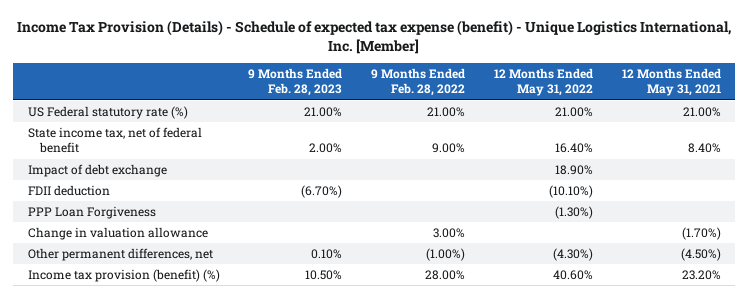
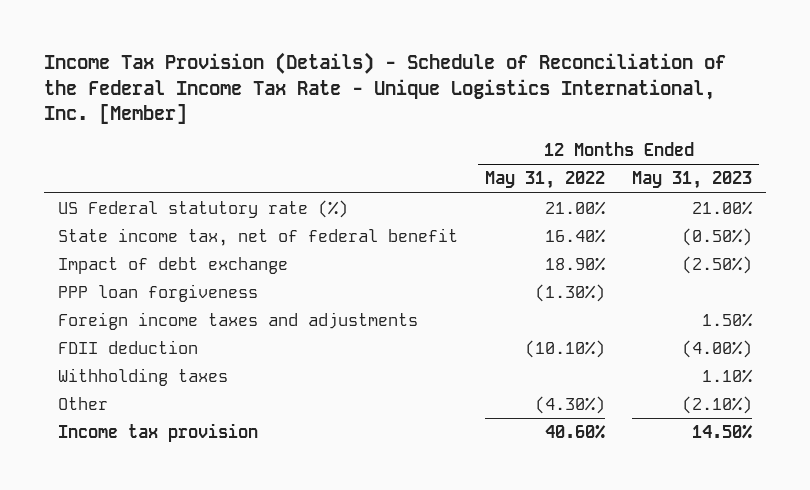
- Income Tax Provision (Details) - Schedule of expected tax expense (benefit) - Unique Logistics International, Inc. [Member]
+ Income Tax Provision (Details) - Schedule of Reconciliation of the Federal Income Tax Rate - Unique Logistics International, Inc. [Member]
- | 9 Months Ended Feb. 28, 2023 | 9 Months Ended Feb. 28, 2022 | 12 Months Ended May 31, 2022 | 12 Months Ended May 31, 2021
+ | 12 Months Ended May 31, 2022 | 12 Months Ended May 31, 2023
+ PPP loan forgiveness | (1.30%) |
+ Foreign income taxes and adjustments | | 1.50%
- PPP Loan Forgiveness | | | (1.30%) |
- Change in valuation allowance | | 3.00% | | (1.70%)
- Other permanent differences, net | 0.10% | (1.00%) | (4.30%) | (4.50%)
- Income tax provision (benefit) (%) | 10.50% | 28.00% | 40.60% | 23.20%
+ Withholding taxes | | 1.10%
+ Other | (4.30%) | (2.10%)
+ Income tax provision | 40.60% | 14.50%

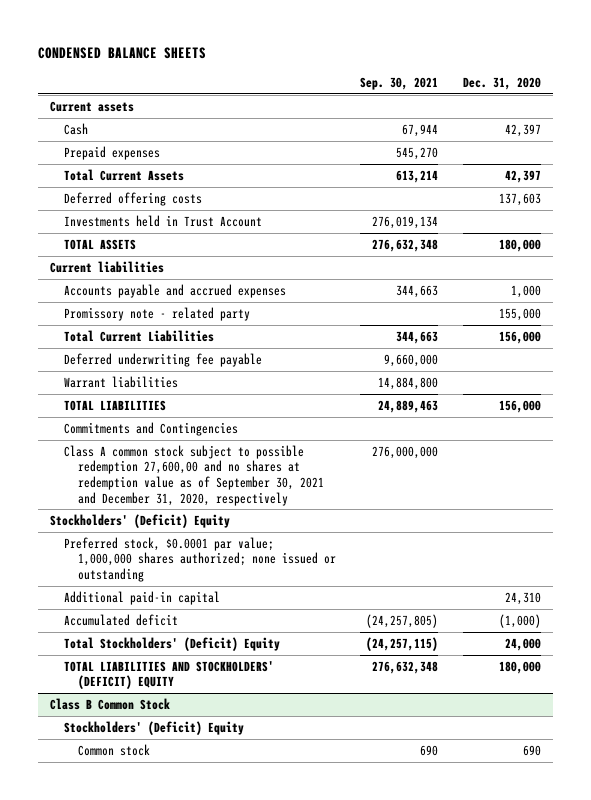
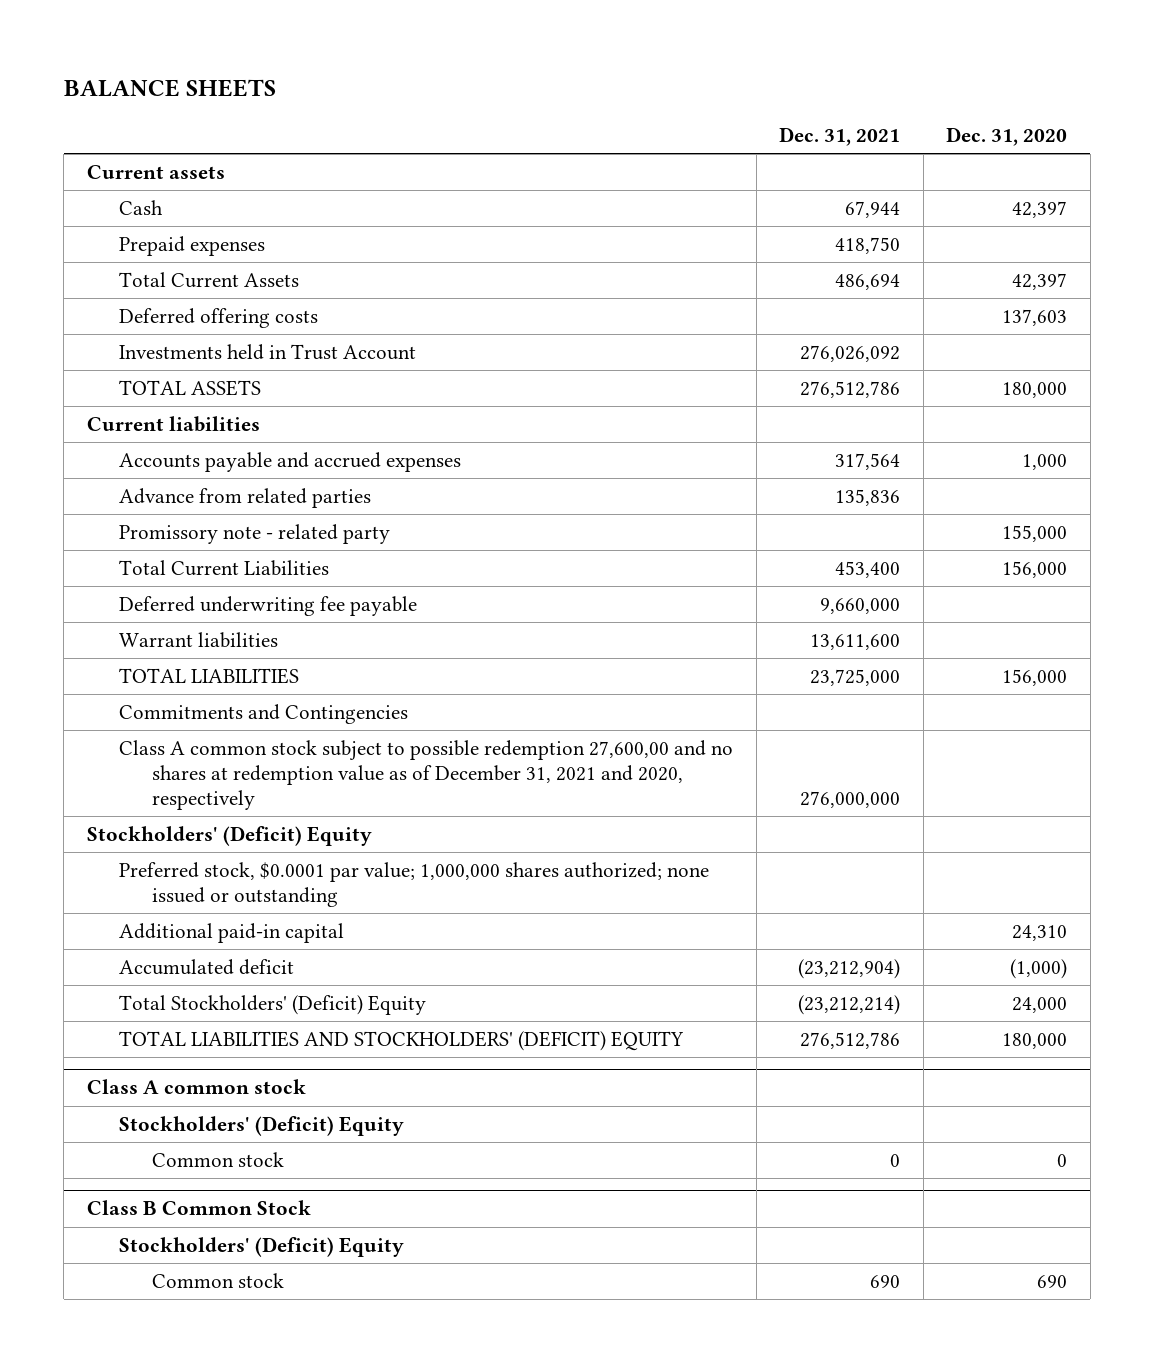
- CONDENSED BALANCE SHEETS
+ BALANCE SHEETS
- | Sep. 30, 2021 | Dec. 31, 2020
+ | Dec. 31, 2021 | Dec. 31, 2020
+ Advance from related parties | 135,836 |
- Class A common stock subject to possible redemption 27,600,00 and no shares at redemption value as of September 30, 2021 and December 31, 2020, respectively | 276,000,000 |
+ Class A common stock subject to possible redemption 27,600,00 and no shares at redemption value as of December 31, 2021 and 2020, respectively | 276,000,000 |
+ Class A common stock
+ Stockholders' (Deficit) Equity
+ Common stock | 0 | 0

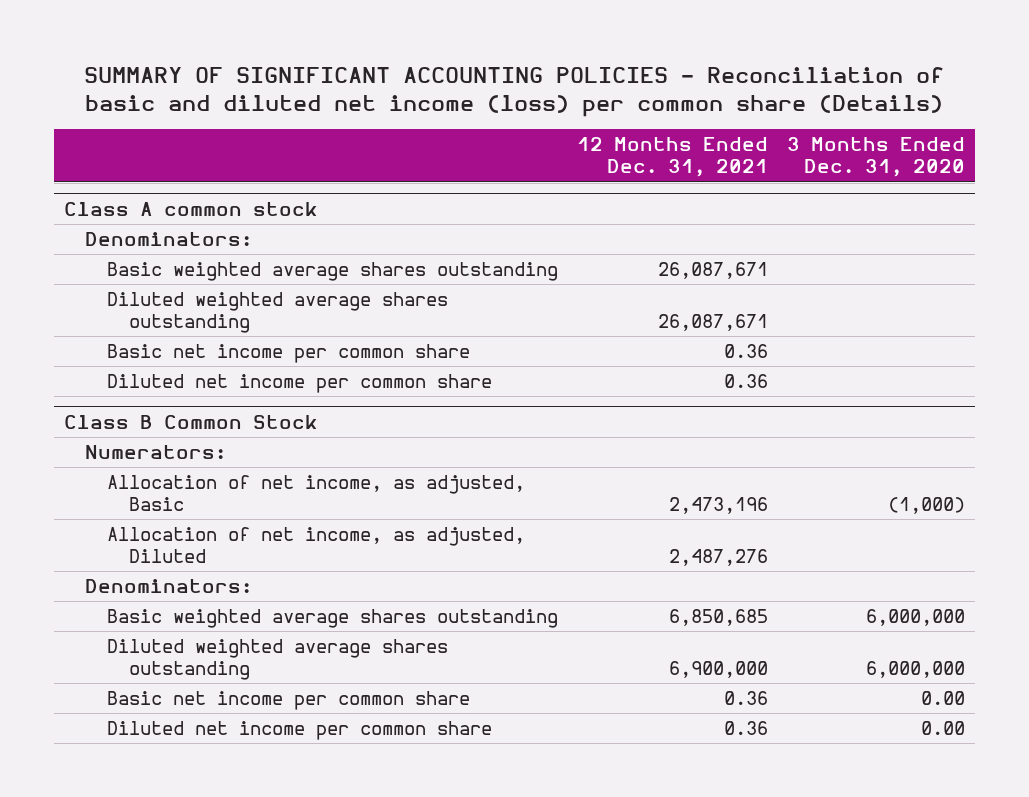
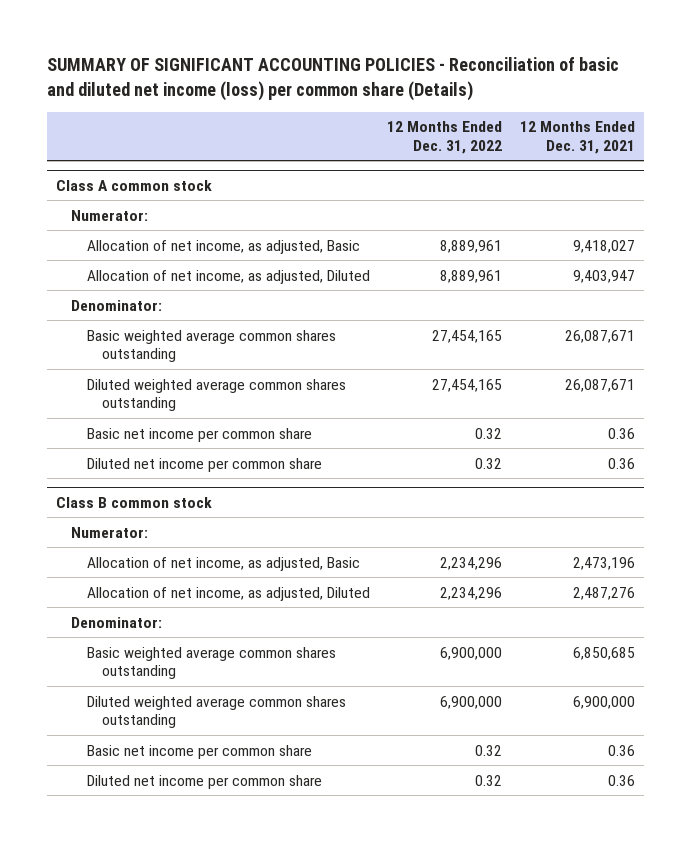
- | 12 Months Ended Dec. 31, 2021 | 3 Months Ended Dec. 31, 2020
+ | 12 Months Ended Dec. 31, 2022 | 12 Months Ended Dec. 31, 2021
@ Class A common stock
- Denominators:
- Basic weighted average shares outstanding | 26,087,671 |
- Diluted weighted average shares outstanding | 26,087,671 |
+ Numerator:
+ Allocation of net income, as adjusted, Basic | 8,889,961 | 9,418,027
+ Allocation of net income, as adjusted, Diluted | 8,889,961 | 9,403,947
+ Denominator:
+ Basic weighted average common shares outstanding | 27,454,165 | 26,087,671
+ Diluted weighted average common shares outstanding | 27,454,165 | 26,087,671
- Class B Common Stock
- Numerators:
+ Class B common stock
+ Numerator:
- Denominators:
- Basic weighted average shares outstanding | 6,850,685 | 6,000,000
- Diluted weighted average shares outstanding | 6,900,000 | 6,000,000
+ Denominator:
+ Basic weighted average common shares outstanding | 6,900,000 | 6,850,685
+ Diluted weighted average common shares outstanding | 6,900,000 | 6,900,000

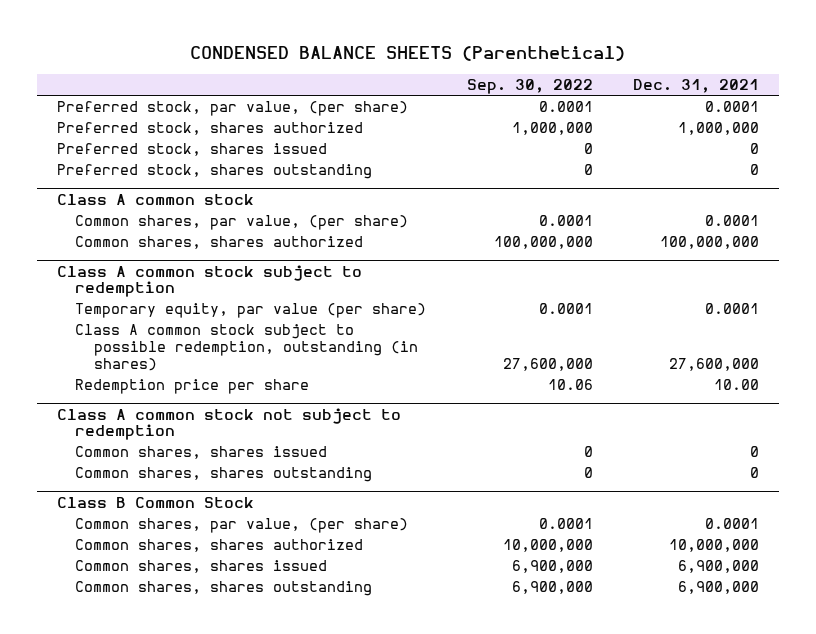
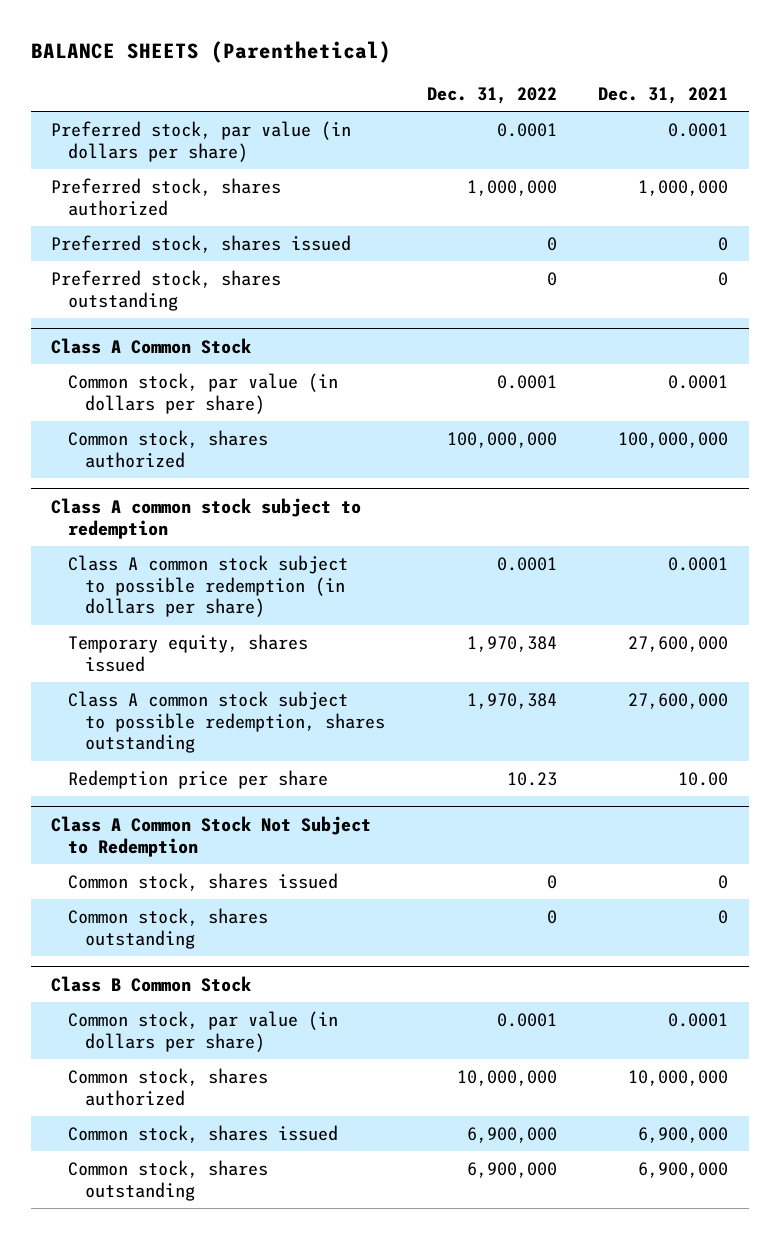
- CONDENSED BALANCE SHEETS (Parenthetical)
+ BALANCE SHEETS (Parenthetical)
- | Sep. 30, 2022 | Dec. 31, 2021
+ | Dec. 31, 2022 | Dec. 31, 2021
- Preferred stock, par value, (per share) | 0.0001 | 0.0001
+ Preferred stock, par value (in dollars per share) | 0.0001 | 0.0001
- Class A common stock
- Common shares, par value, (per share) | 0.0001 | 0.0001
- Common shares, shares authorized | 100,000,000 | 100,000,000
+ Class A Common Stock
+ Common stock, par value (in dollars per share) | 0.0001 | 0.0001
+ Common stock, shares authorized | 100,000,000 | 100,000,000
@ Class A common stock subject to redemption
- Temporary equity, par value (per share) | 0.0001 | 0.0001
- Class A common stock subject to possible redemption, outstanding (in shares) | 27,600,000 | 27,600,000
+ Class A common stock subject to possible redemption (in dollars per share) | 0.0001 | 0.0001
+ Temporary equity, shares issued | 1,970,384 | 27,600,000
+ Class A common stock subject to possible redemption, shares outstanding | 1,970,384 | 27,600,000
- Class A common stock not subject to redemption
- Common shares, shares issued | 0 | 0
- Common shares, shares outstanding | 0 | 0
+ Class A Common Stock Not Subject to Redemption
+ Common stock, shares issued | 0 | 0
+ Common stock, shares outstanding | 0 | 0
@ Class B Common Stock
- Common shares, par value, (per share) | 0.0001 | 0.0001
- Common shares, shares authorized | 10,000,000 | 10,000,000
- Common shares, shares issued | 6,900,000 | 6,900,000
- Common shares, shares outstanding | 6,900,000 | 6,900,000
+ Common stock, par value (in dollars per share) | 0.0001 | 0.0001
+ Common stock, shares authorized | 10,000,000 | 10,000,000
+ Common stock, shares issued | 6,900,000 | 6,900,000
+ Common stock, shares outstanding | 6,900,000 | 6,900,000

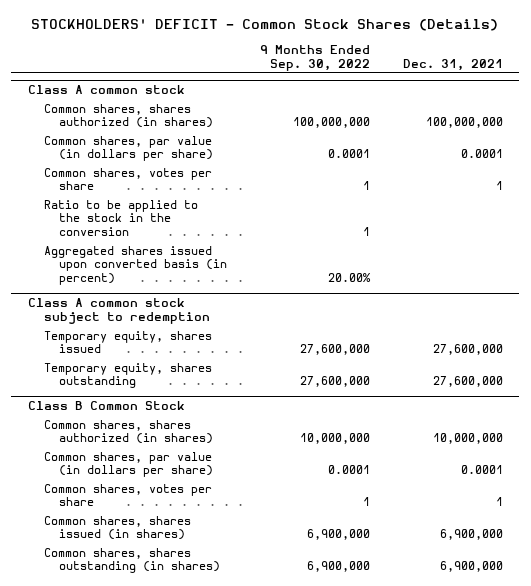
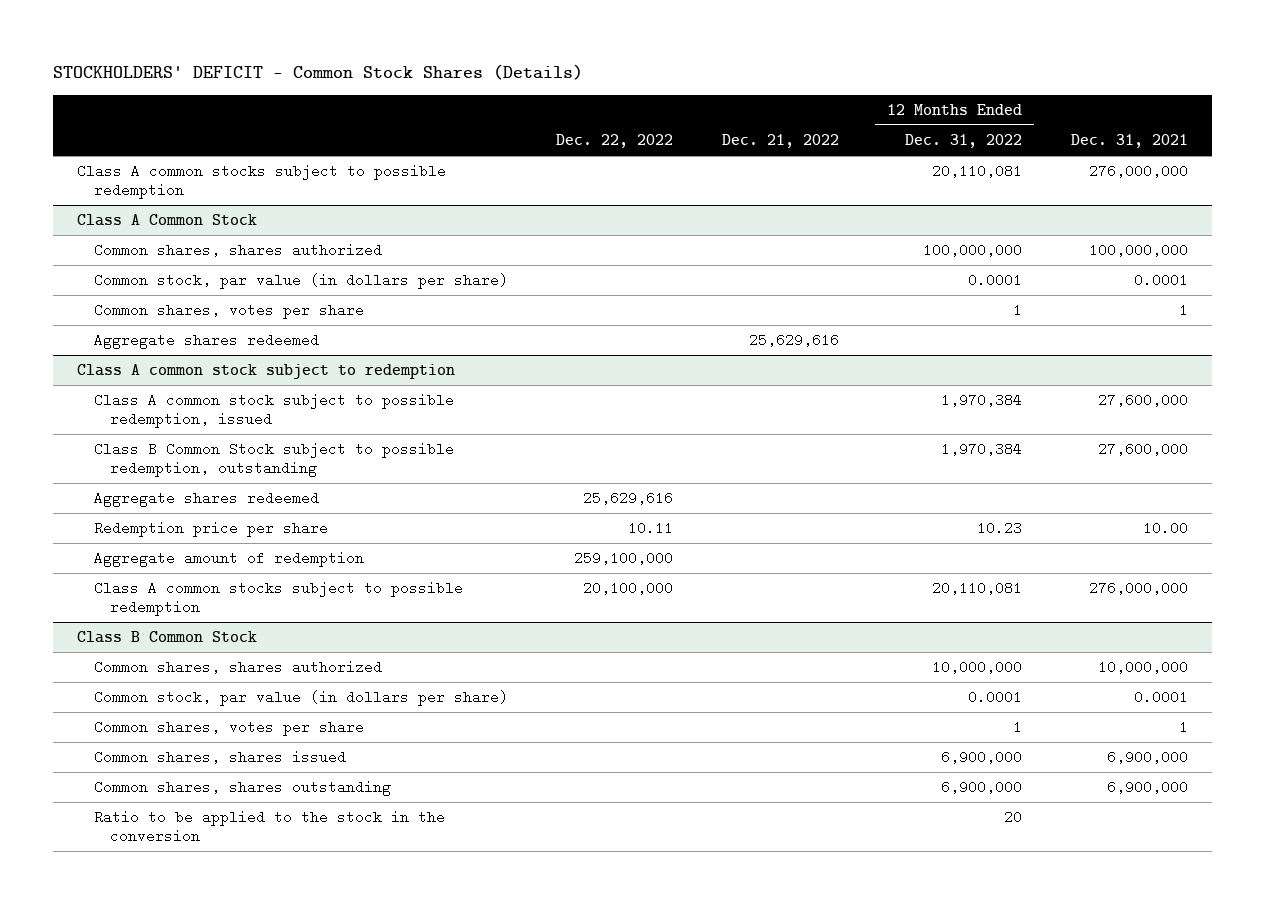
- | 9 Months Ended Sep. 30, 2022 | Dec. 31, 2021
+ | Dec. 22, 2022 | Dec. 21, 2022 | 12 Months Ended Dec. 31, 2022 | Dec. 31, 2021
- Class A common stock
- Common shares, shares authorized (in shares) | 100,000,000 | 100,000,000
- Common shares, par value (in dollars per share) | 0.0001 | 0.0001
+ Class A common stocks subject to possible redemption | | | 20,110,081 | 276,000,000
+ Class A Common Stock
+ Common shares, shares authorized | | | 100,000,000 | 100,000,000
+ Common stock, par value (in dollars per share) | | | 0.0001 | 0.0001
- Ratio to be applied to the stock in the conversion | 1 |
- Aggregated shares issued upon converted basis (in percent) | 20.00% |
+ Aggregate shares redeemed | | 25,629,616 | |
@ Class A common stock subject to redemption
- Temporary equity, shares issued | 27,600,000 | 27,600,000
- Temporary equity, shares outstanding | 27,600,000 | 27,600,000
+ Class A common stock subject to possible redemption, issued | | | 1,970,384 | 27,600,000
+ Class B Common Stock subject to possible redemption, outstanding | | | 1,970,384 | 27,600,000
+ Aggregate shares redeemed | 25,629,616 | | |
+ Redemption price per share | 10.11 | | 10.23 | 10.00
+ Aggregate amount of redemption | 259,100,000 | | |
+ Class A common stocks subject to possible redemption | 20,100,000 | | 20,110,081 | 276,000,000
@ Class B Common Stock
- Common shares, shares authorized (in shares) | 10,000,000 | 10,000,000
- Common shares, par value (in dollars per share) | 0.0001 | 0.0001
+ Common shares, shares authorized | | | 10,000,000 | 10,000,000
+ Common stock, par value (in dollars per share) | | | 0.0001 | 0.0001
- Common shares, shares issued (in shares) | 6,900,000 | 6,900,000
- Common shares, shares outstanding (in shares) | 6,900,000 | 6,900,000
+ Common shares, shares issued | | | 6,900,000 | 6,900,000
+ Common shares, shares outstanding | | | 6,900,000 | 6,900,000
+ Ratio to be applied to the stock in the conversion | | | 20 |

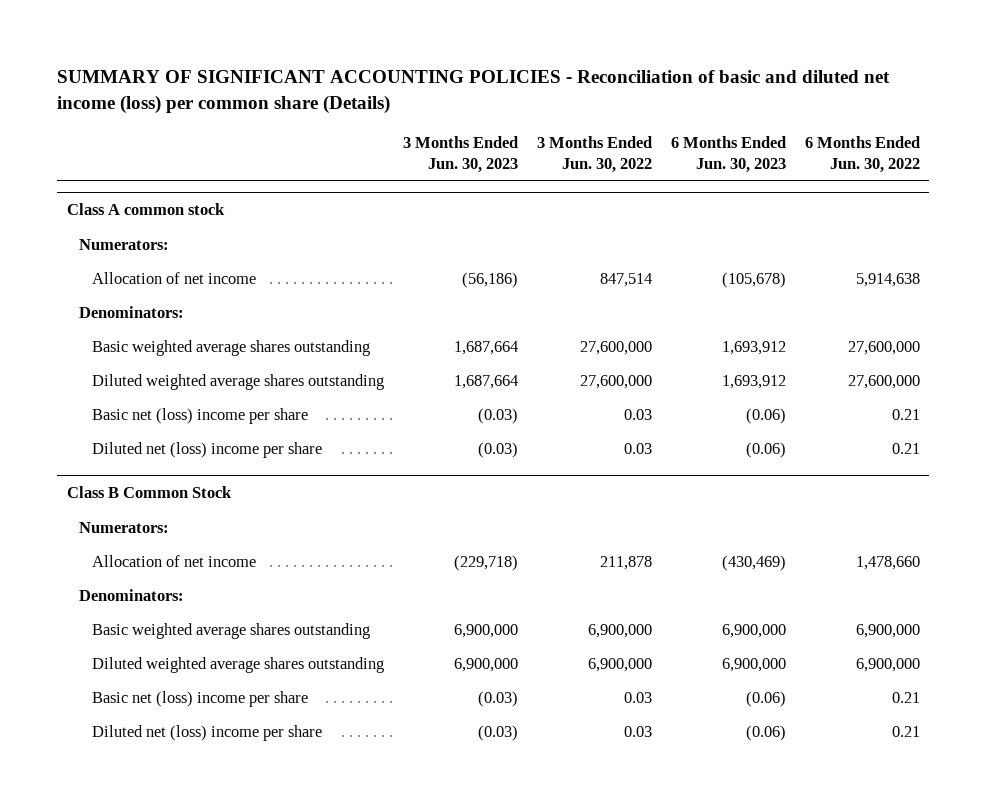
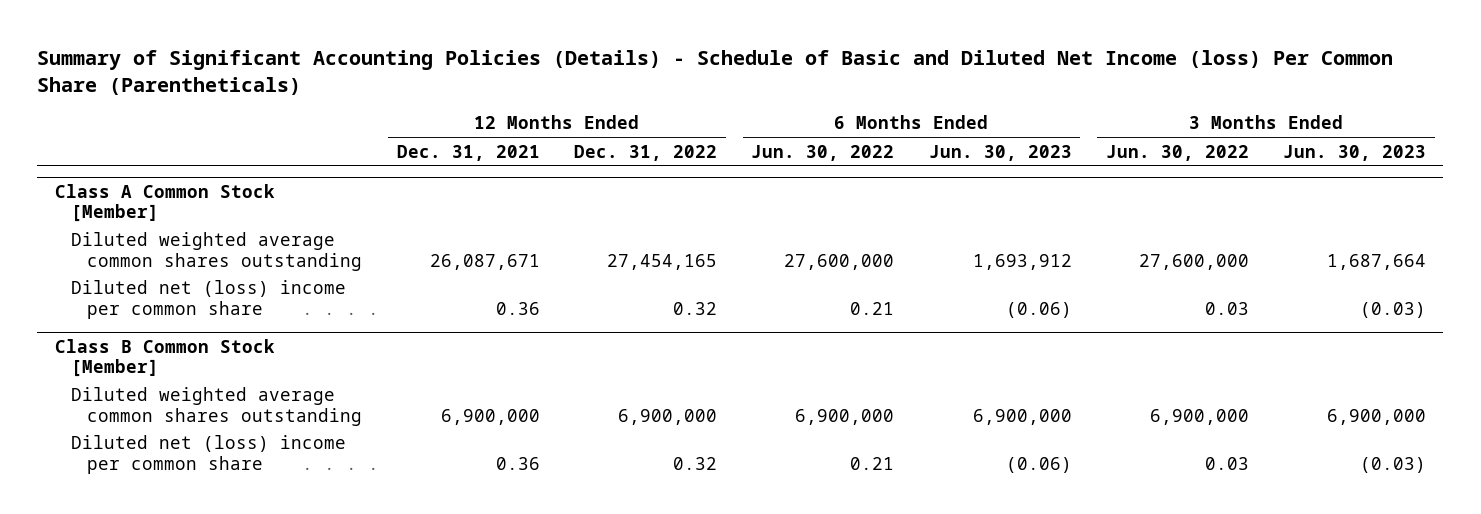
- SUMMARY OF SIGNIFICANT ACCOUNTING POLICIES - Reconciliation of basic and diluted net income (loss) per common share (Details)
+ Summary of Significant Accounting Policies (Details) - Schedule of Basic and Diluted Net Income (loss) Per Common Share (Parentheticals)
- | 3 Months Ended Jun. 30, 2023 | 3 Months Ended Jun. 30, 2022 | 6 Months Ended Jun. 30, 2023 | 6 Months Ended Jun. 30, 2022
+ | 12 Months Ended Dec. 31, 2021 | 12 Months Ended Dec. 31, 2022 | 6 Months Ended Jun. 30, 2022 | 6 Months Ended Jun. 30, 2023 | 3 Months Ended Jun. 30, 2022 | 3 Months Ended Jun. 30, 2023
- Class A common stock
- Numerators:
- Allocation of net income | (56,186) | 847,514 | (105,678) | 5,914,638
- Denominators:
- Basic weighted average shares outstanding | 1,687,664 | 27,600,000 | 1,693,912 | 27,600,000
- Diluted weighted average shares outstanding | 1,687,664 | 27,600,000 | 1,693,912 | 27,600,000
- Basic net (loss) income per share | (0.03) | 0.03 | (0.06) | 0.21
- Diluted net (loss) income per share | (0.03) | 0.03 | (0.06) | 0.21
- Class B Common Stock
- Numerators:
- Allocation of net income | (229,718) | 211,878 | (430,469) | 1,478,660
- Denominators:
- Basic weighted average shares outstanding | 6,900,000 | 6,900,000 | 6,900,000 | 6,900,000
- Diluted weighted average shares outstanding | 6,900,000 | 6,900,000 | 6,900,000 | 6,900,000
- Basic net (loss) income per share | (0.03) | 0.03 | (0.06) | 0.21
- Diluted net (loss) income per share | (0.03) | 0.03 | (0.06) | 0.21
+ Class A Common Stock [Member]
+ Diluted weighted average common shares outstanding | 26,087,671 | 27,454,165 | 27,600,000 | 1,693,912 | 27,600,000 | 1,687,664
+ Diluted net (loss) income per common share | 0.36 | 0.32 | 0.21 | (0.06) | 0.03 | (0.03)
+ Class B Common Stock [Member]
+ Diluted weighted average common shares outstanding | 6,900,000 | 6,900,000 | 6,900,000 | 6,900,000 | 6,900,000 | 6,900,000
+ Diluted net (loss) income per common share | 0.36 | 0.32 | 0.21 | (0.06) | 0.03 | (0.03)

